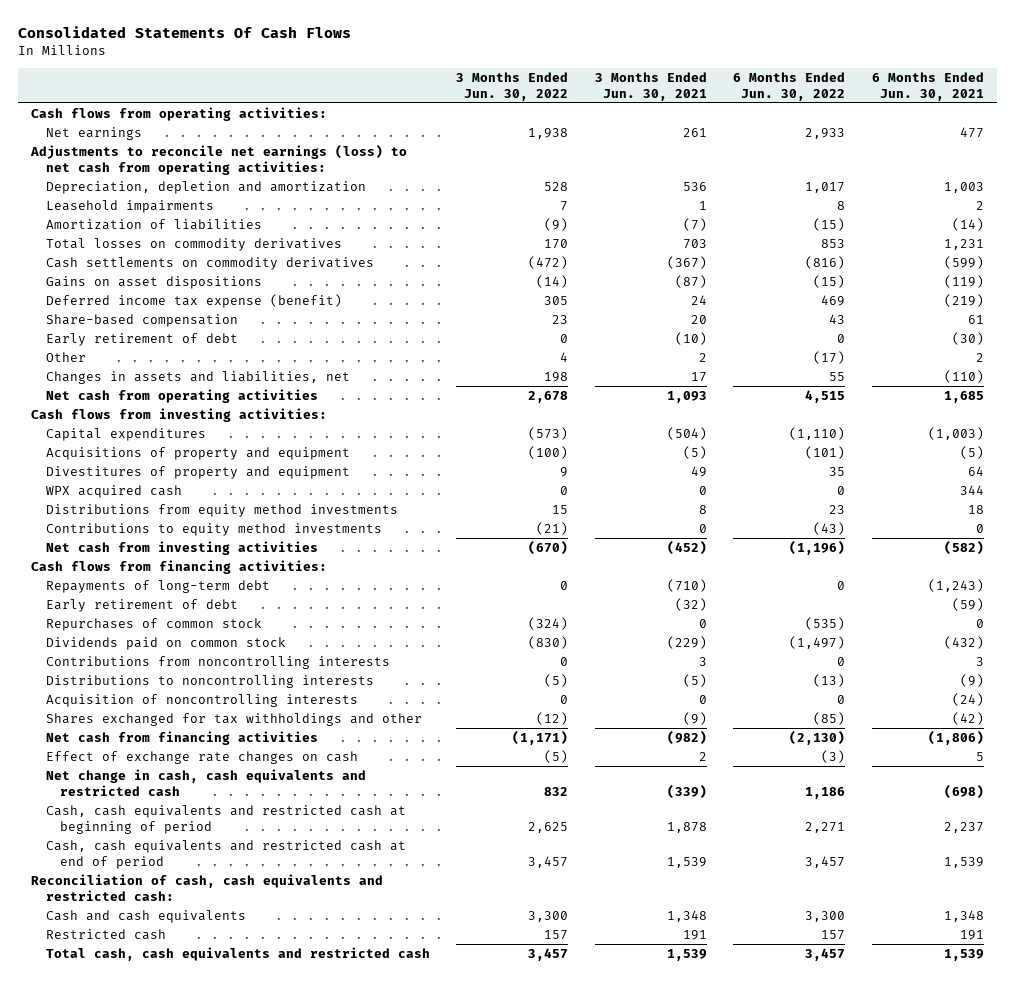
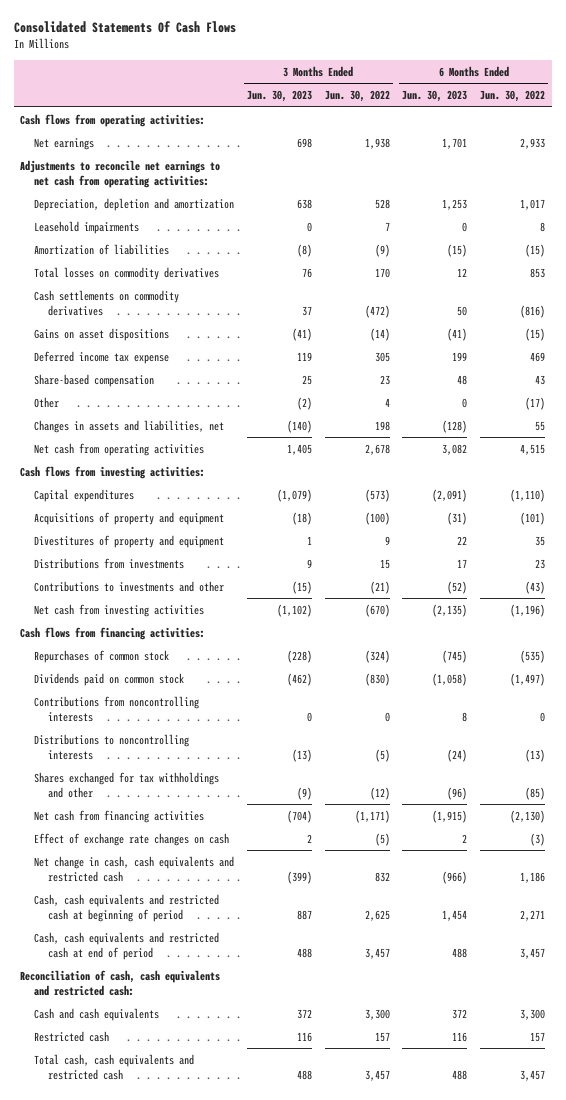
- | 3 Months Ended Jun. 30, 2022 | 3 Months Ended Jun. 30, 2021 | 6 Months Ended Jun. 30, 2022 | 6 Months Ended Jun. 30, 2021
+ | 3 Months Ended Jun. 30, 2023 | 3 Months Ended Jun. 30, 2022 | 6 Months Ended Jun. 30, 2023 | 6 Months Ended Jun. 30, 2022
- Adjustments to reconcile net earnings (loss) to net cash from operating activities:
+ Adjustments to reconcile net earnings to net cash from operating activities:
- Deferred income tax expense (benefit) | 305 | 24 | 469 | (219)
+ Deferred income tax expense | 119 | 305 | 199 | 469
- Early retirement of debt | 0 | (10) | 0 | (30)
- WPX acquired cash | 0 | 0 | 0 | 344
- Distributions from equity method investments | 15 | 8 | 23 | 18
- Contributions to equity method investments | (21) | 0 | (43) | 0
+ Distributions from investments | 9 | 15 | 17 | 23
+ Contributions to investments and other | (15) | (21) | (52) | (43)
- Repayments of long-term debt | 0 | (710) | 0 | (1,243)
- Early retirement of debt | | (32) | | (59)
- Acquisition of noncontrolling interests | 0 | 0 | 0 | (24)

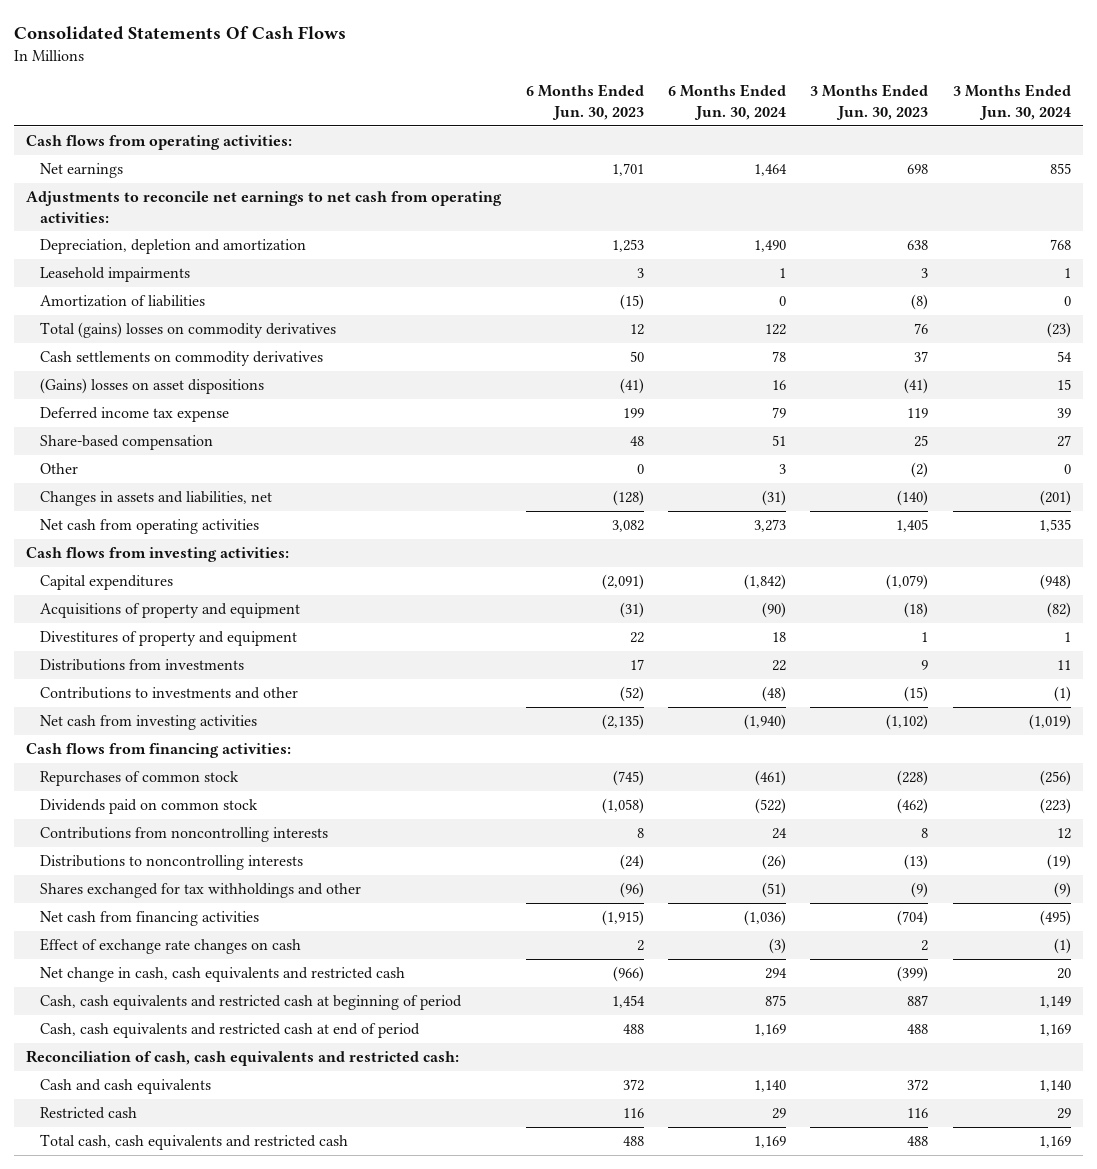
- | 3 Months Ended Jun. 30, 2023 | 3 Months Ended Jun. 30, 2022 | 6 Months Ended Jun. 30, 2023 | 6 Months Ended Jun. 30, 2022
+ | 6 Months Ended Jun. 30, 2023 | 6 Months Ended Jun. 30, 2024 | 3 Months Ended Jun. 30, 2023 | 3 Months Ended Jun. 30, 2024
- Leasehold impairments | 0 | 7 | 0 | 8
+ Leasehold impairments | 3 | 1 | 3 | 1
- Total losses on commodity derivatives | 76 | 170 | 12 | 853
+ Total (gains) losses on commodity derivatives | 12 | 122 | 76 | (23)
- Gains on asset dispositions | (41) | (14) | (41) | (15)
+ (Gains) losses on asset dispositions | (41) | 16 | (41) | 15
- Contributions from noncontrolling interests | 0 | 0 | 8 | 0
+ Contributions from noncontrolling interests | 8 | 24 | 8 | 12

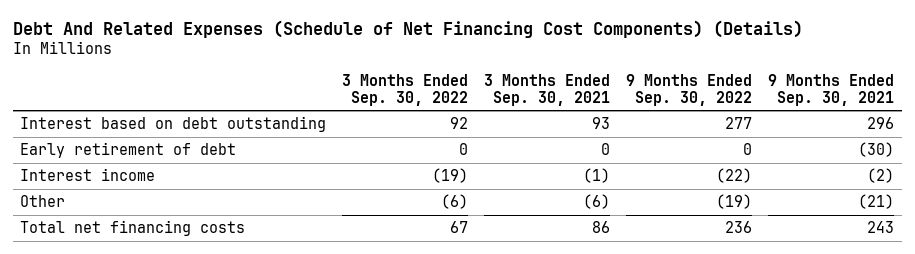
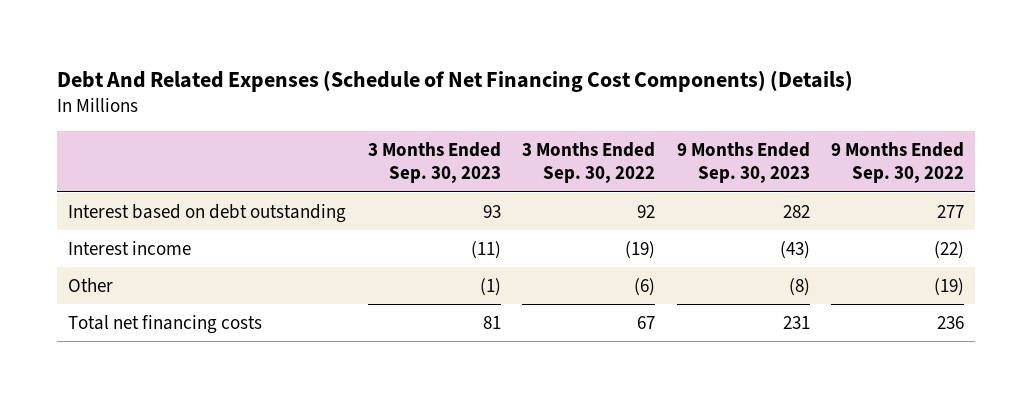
- | 3 Months Ended Sep. 30, 2022 | 3 Months Ended Sep. 30, 2021 | 9 Months Ended Sep. 30, 2022 | 9 Months Ended Sep. 30, 2021
+ | 3 Months Ended Sep. 30, 2023 | 3 Months Ended Sep. 30, 2022 | 9 Months Ended Sep. 30, 2023 | 9 Months Ended Sep. 30, 2022
- Early retirement of debt | 0 | 0 | 0 | (30)

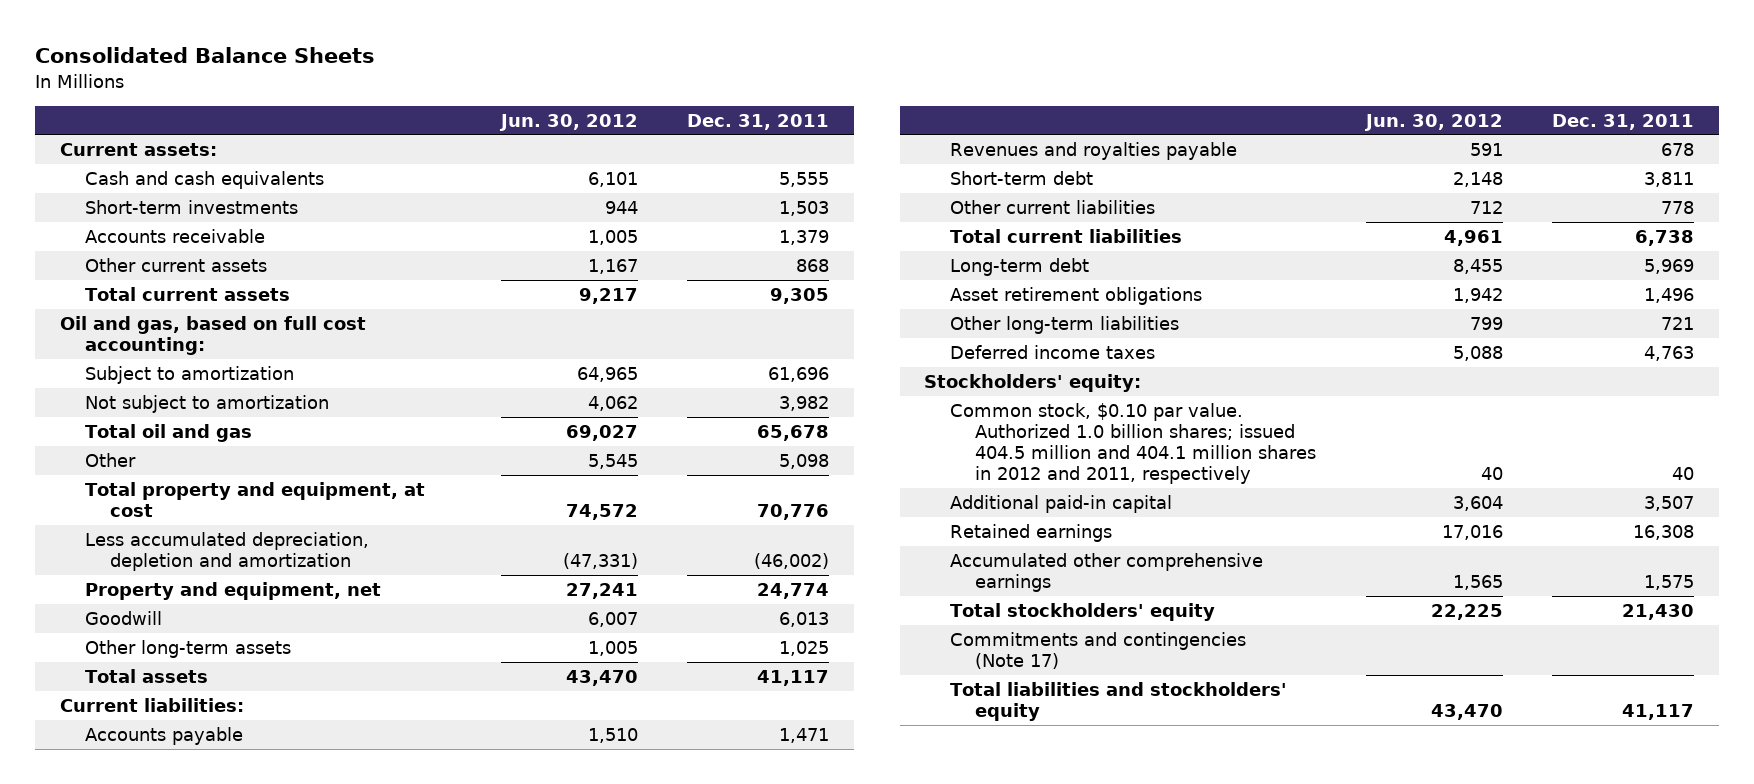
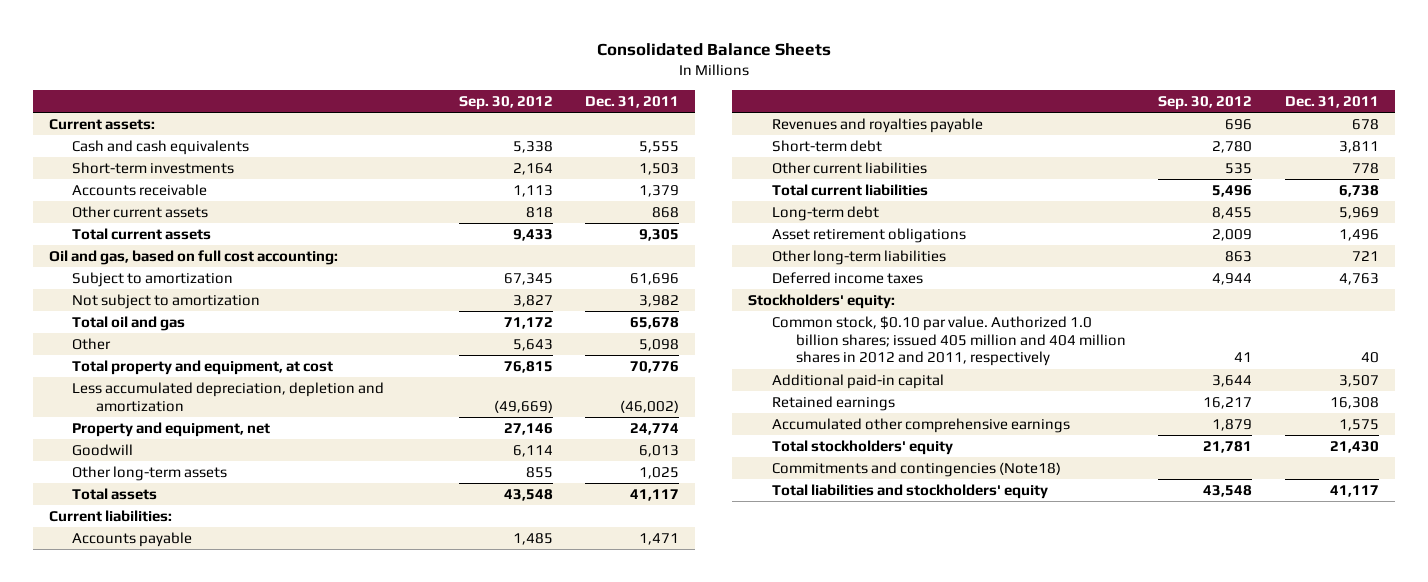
- | Jun. 30, 2012 | Dec. 31, 2011
+ | Sep. 30, 2012 | Dec. 31, 2011
- Common stock, $0.10 par value. Authorized 1.0 billion shares; issued 404.5 million and 404.1 million shares in 2012 and 2011, respectively | 40 | 40
+ Common stock, $0.10 par value. Authorized 1.0 billion shares; issued 405 million and 404 million shares in 2012 and 2011, respectively | 41 | 40
- Commitments and contingencies (Note 17)
+ Commitments and contingencies (Note18)

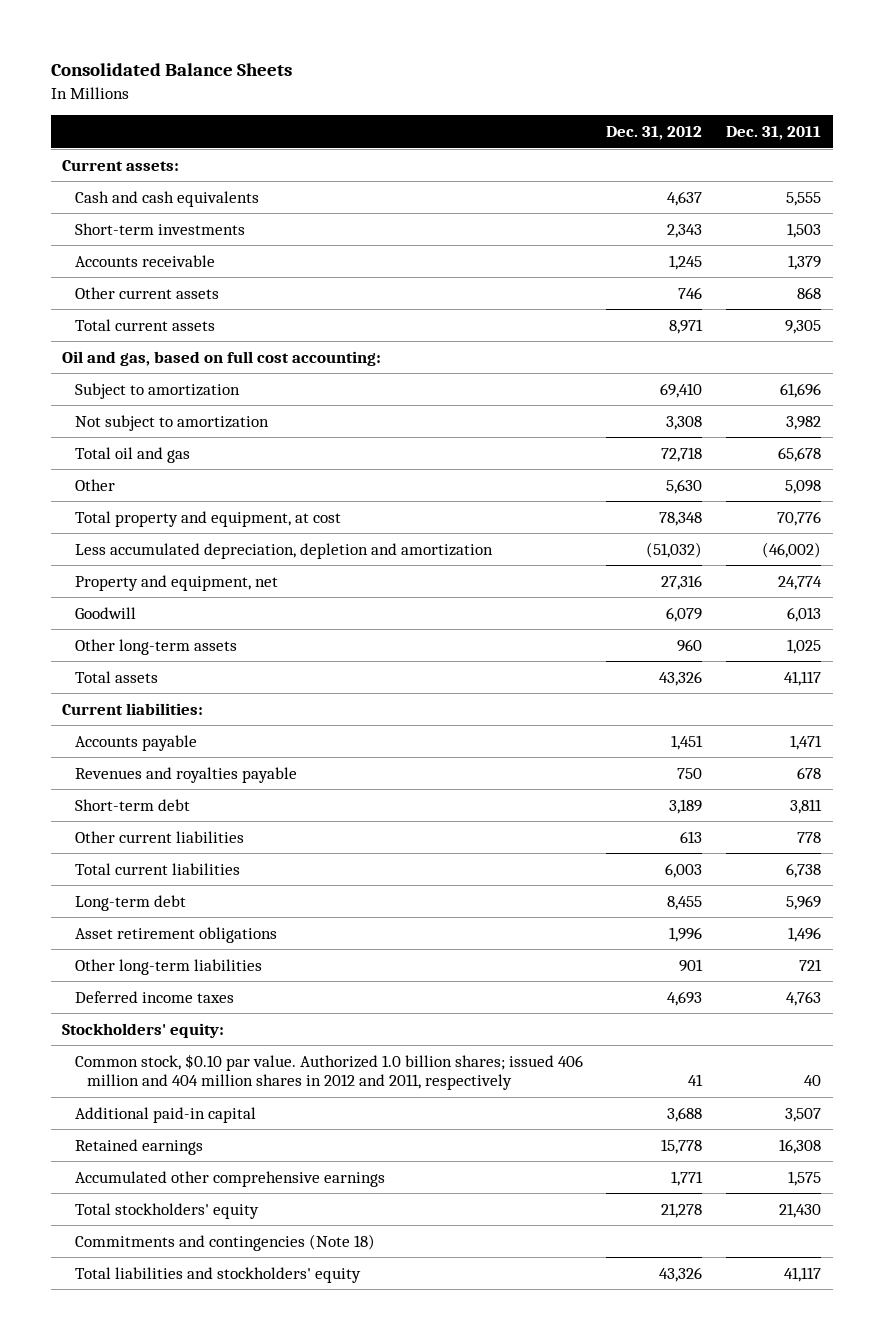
- | Sep. 30, 2012 | Dec. 31, 2011
+ | Dec. 31, 2012 | Dec. 31, 2011
- Common stock, $0.10 par value. Authorized 1.0 billion shares; issued 405 million and 404 million shares in 2012 and 2011, respectively | 41 | 40
+ Common stock, $0.10 par value. Authorized 1.0 billion shares; issued 406 million and 404 million shares in 2012 and 2011, respectively | 41 | 40
- Commitments and contingencies (Note18)
+ Commitments and contingencies (Note 18)

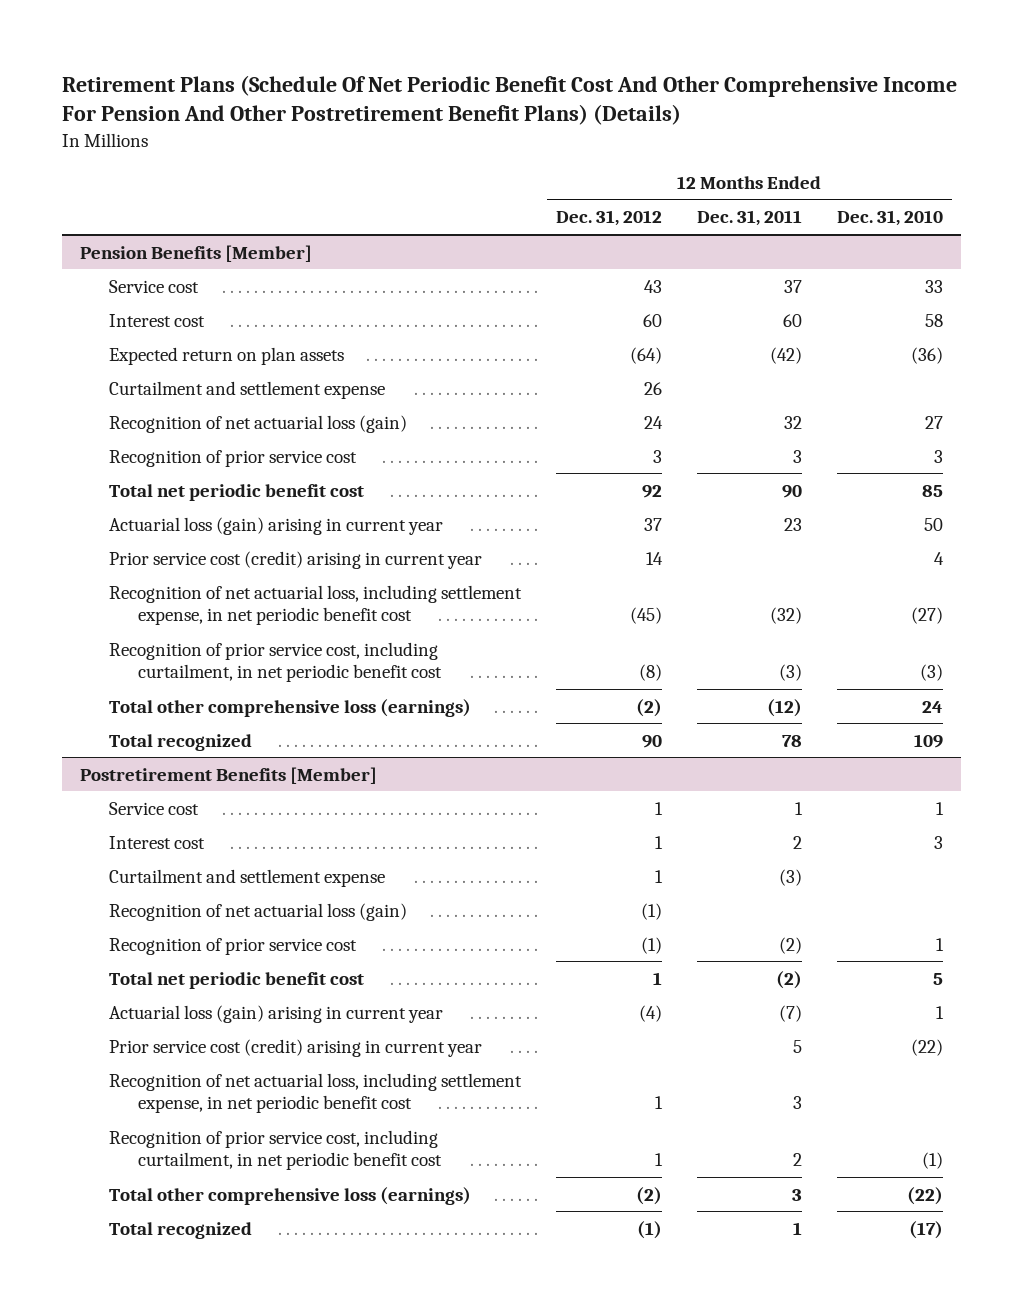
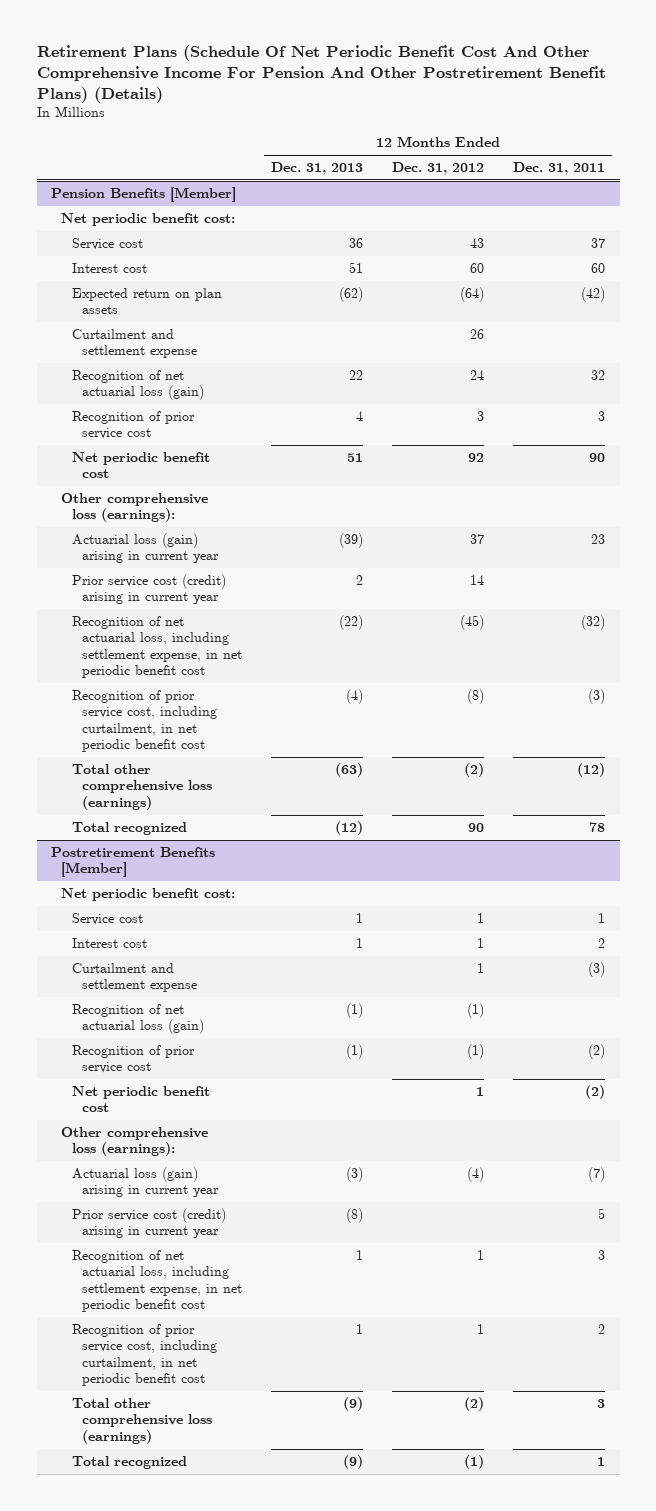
- | 12 Months Ended Dec. 31, 2012 | 12 Months Ended Dec. 31, 2011 | 12 Months Ended Dec. 31, 2010
+ | 12 Months Ended Dec. 31, 2013 | 12 Months Ended Dec. 31, 2012 | 12 Months Ended Dec. 31, 2011
@ Pension Benefits [Member]
+ Net periodic benefit cost:
- Total net periodic benefit cost | 92 | 90 | 85
+ Net periodic benefit cost | 51 | 92 | 90
+ Other comprehensive loss (earnings):
@ Postretirement Benefits [Member]
+ Net periodic benefit cost:
- Total net periodic benefit cost | 1 | (2) | 5
+ Net periodic benefit cost | | 1 | (2)
+ Other comprehensive loss (earnings):

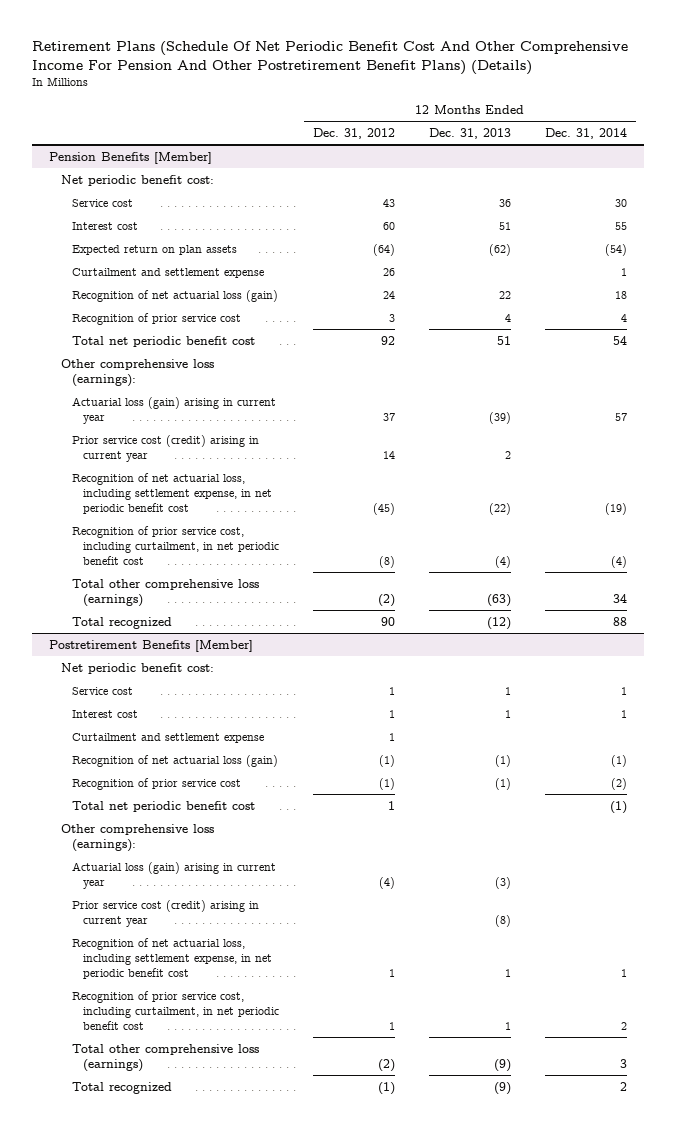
- | 12 Months Ended Dec. 31, 2013 | 12 Months Ended Dec. 31, 2012 | 12 Months Ended Dec. 31, 2011
+ | 12 Months Ended Dec. 31, 2012 | 12 Months Ended Dec. 31, 2013 | 12 Months Ended Dec. 31, 2014
@ Pension Benefits [Member]
- Net periodic benefit cost | 51 | 92 | 90
+ Total net periodic benefit cost | 92 | 51 | 54
@ Postretirement Benefits [Member]
- Net periodic benefit cost | | 1 | (2)
+ Total net periodic benefit cost | 1 | | (1)

